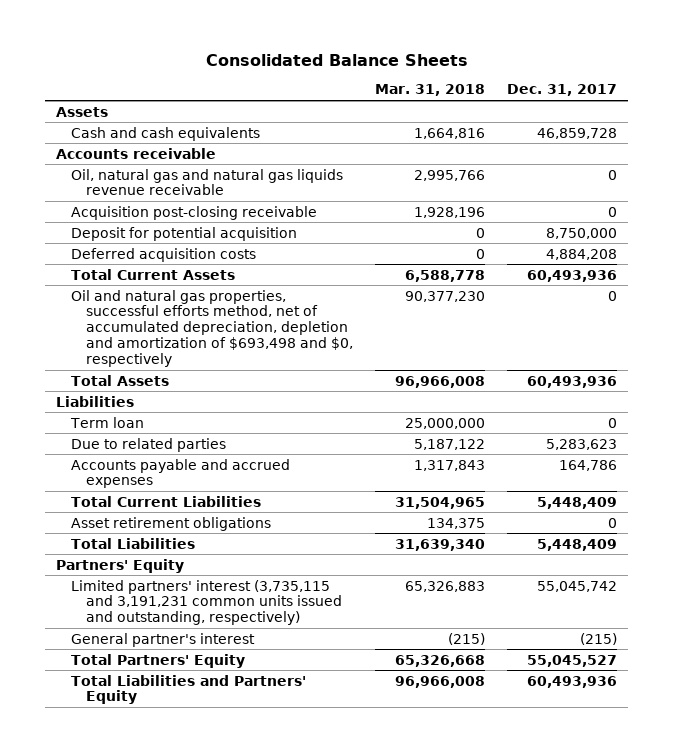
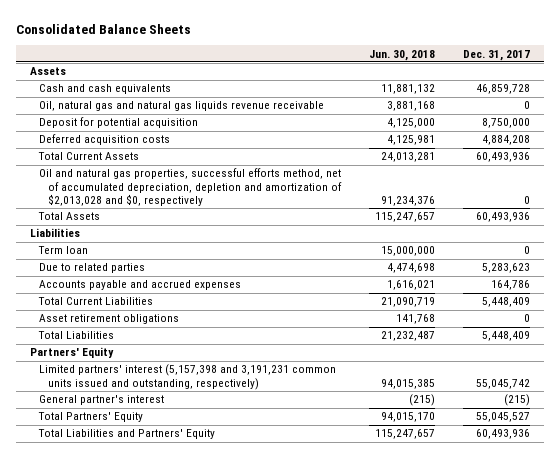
- | Mar. 31, 2018 | Dec. 31, 2017
+ | Jun. 30, 2018 | Dec. 31, 2017
- Accounts receivable
- Acquisition post-closing receivable | 1,928,196 | 0
- Oil and natural gas properties, successful efforts method, net of accumulated depreciation, depletion and amortization of $693,498 and $0, respectively | 90,377,230 | 0
+ Oil and natural gas properties, successful efforts method, net of accumulated depreciation, depletion and amortization of $2,013,028 and $0, respectively | 91,234,376 | 0
- Limited partners' interest (3,735,115 and 3,191,231 common units issued and outstanding, respectively) | 65,326,883 | 55,045,742
+ Limited partners' interest (5,157,398 and 3,191,231 common units issued and outstanding, respectively) | 94,015,385 | 55,045,742

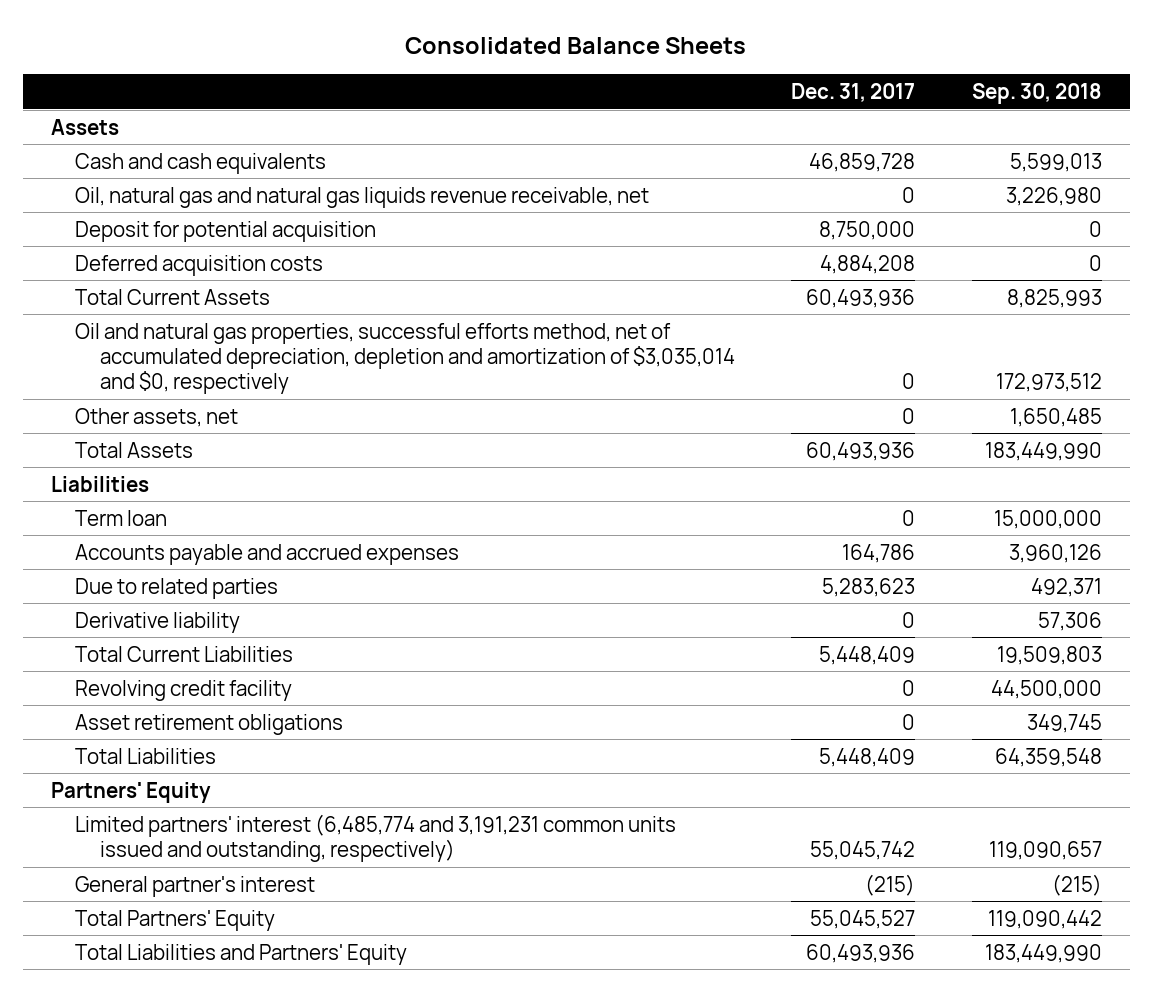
- | Jun. 30, 2018 | Dec. 31, 2017
+ | Dec. 31, 2017 | Sep. 30, 2018
- Oil, natural gas and natural gas liquids revenue receivable | 3,881,168 | 0
+ Oil, natural gas and natural gas liquids revenue receivable, net | 0 | 3,226,980
- Oil and natural gas properties, successful efforts method, net of accumulated depreciation, depletion and amortization of $2,013,028 and $0, respectively | 91,234,376 | 0
+ Oil and natural gas properties, successful efforts method, net of accumulated depreciation, depletion and amortization of $3,035,014 and $0, respectively | 0 | 172,973,512
+ Other assets, net | 0 | 1,650,485
moved down: Due to related parties | 5,283,623 | 492,371
+ Derivative liability | 0 | 57,306
+ Revolving credit facility | 0 | 44,500,000
- Limited partners' interest (5,157,398 and 3,191,231 common units issued and outstanding, respectively) | 94,015,385 | 55,045,742
+ Limited partners' interest (6,485,774 and 3,191,231 common units issued and outstanding, respectively) | 55,045,742 | 119,090,657

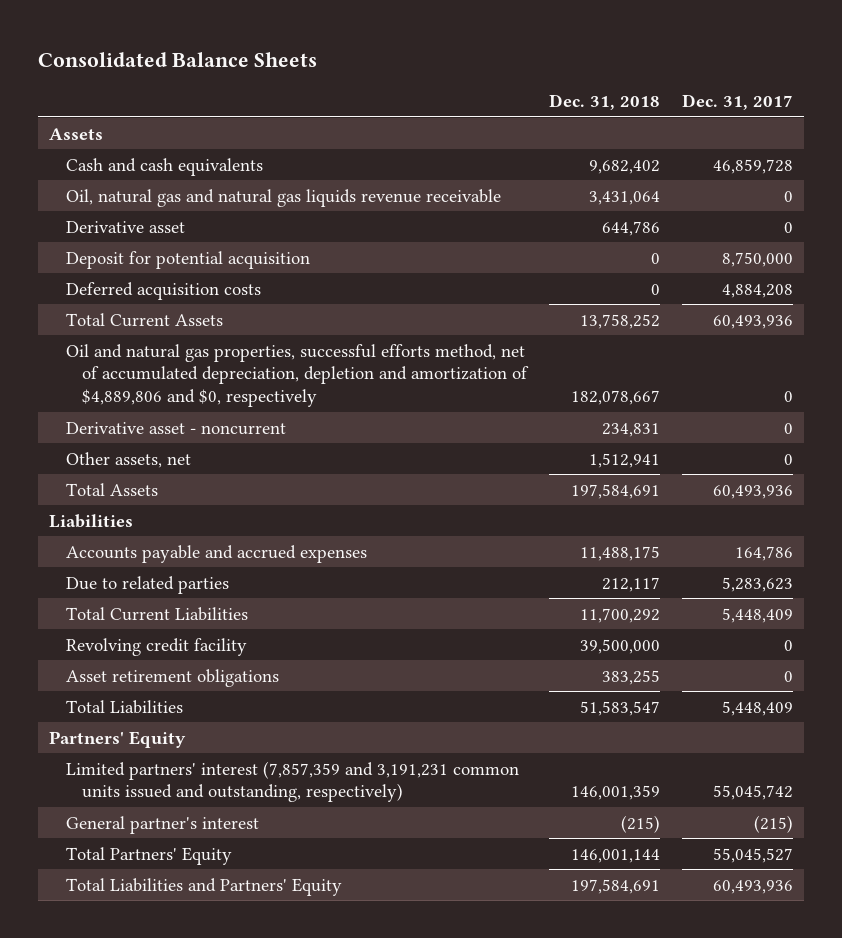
- | Dec. 31, 2017 | Sep. 30, 2018
+ | Dec. 31, 2018 | Dec. 31, 2017
- Oil, natural gas and natural gas liquids revenue receivable, net | 0 | 3,226,980
+ Oil, natural gas and natural gas liquids revenue receivable | 3,431,064 | 0
+ Derivative asset | 644,786 | 0
- Oil and natural gas properties, successful efforts method, net of accumulated depreciation, depletion and amortization of $3,035,014 and $0, respectively | 0 | 172,973,512
+ Oil and natural gas properties, successful efforts method, net of accumulated depreciation, depletion and amortization of $4,889,806 and $0, respectively | 182,078,667 | 0
+ Derivative asset - noncurrent | 234,831 | 0
- Term loan | 0 | 15,000,000
- Derivative liability | 0 | 57,306
- Limited partners' interest (6,485,774 and 3,191,231 common units issued and outstanding, respectively) | 55,045,742 | 119,090,657
+ Limited partners' interest (7,857,359 and 3,191,231 common units issued and outstanding, respectively) | 146,001,359 | 55,045,742

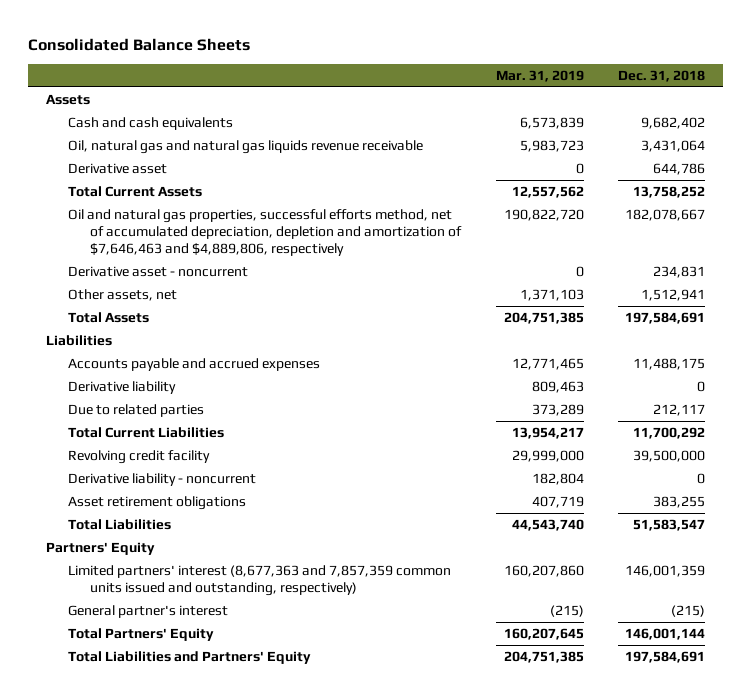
- | Dec. 31, 2018 | Dec. 31, 2017
+ | Mar. 31, 2019 | Dec. 31, 2018
- Deposit for potential acquisition | 0 | 8,750,000
- Deferred acquisition costs | 0 | 4,884,208
- Oil and natural gas properties, successful efforts method, net of accumulated depreciation, depletion and amortization of $4,889,806 and $0, respectively | 182,078,667 | 0
+ Oil and natural gas properties, successful efforts method, net of accumulated depreciation, depletion and amortization of $7,646,463 and $4,889,806, respectively | 190,822,720 | 182,078,667
+ Derivative liability | 809,463 | 0
+ Derivative liability - noncurrent | 182,804 | 0
- Limited partners' interest (7,857,359 and 3,191,231 common units issued and outstanding, respectively) | 146,001,359 | 55,045,742
+ Limited partners' interest (8,677,363 and 7,857,359 common units issued and outstanding, respectively) | 160,207,860 | 146,001,359

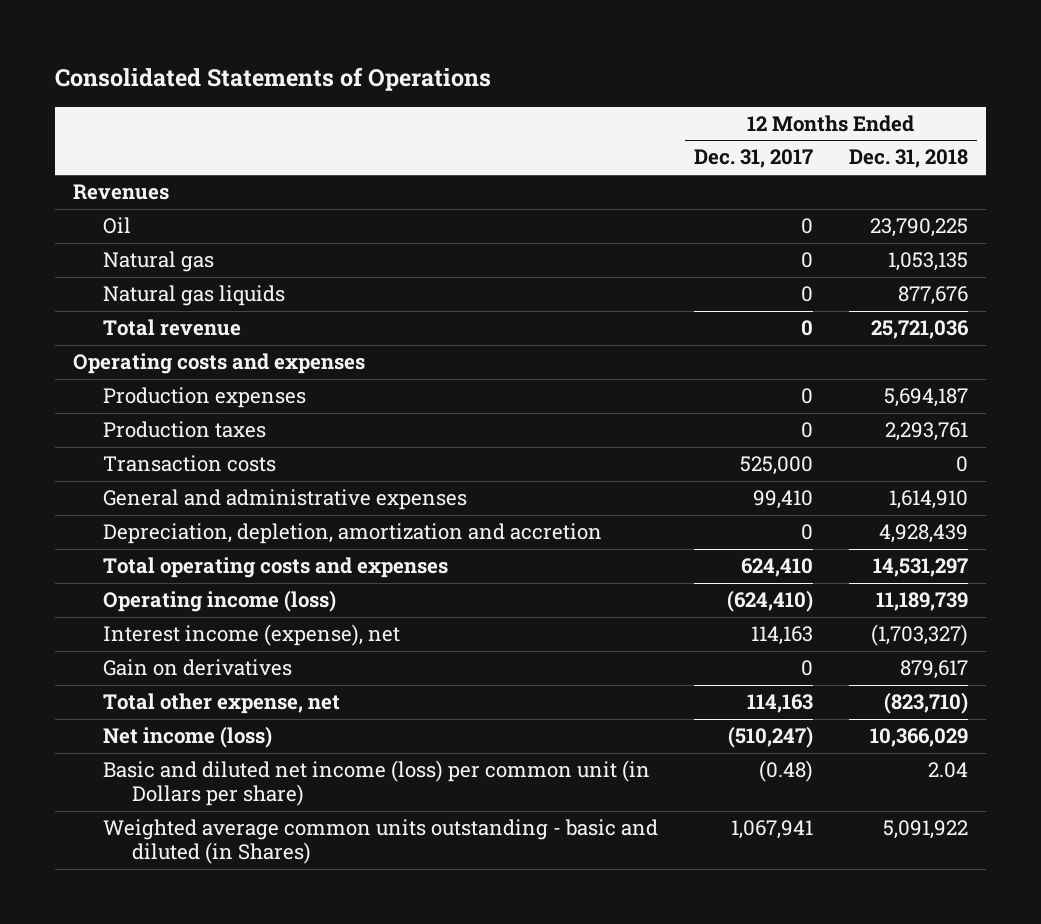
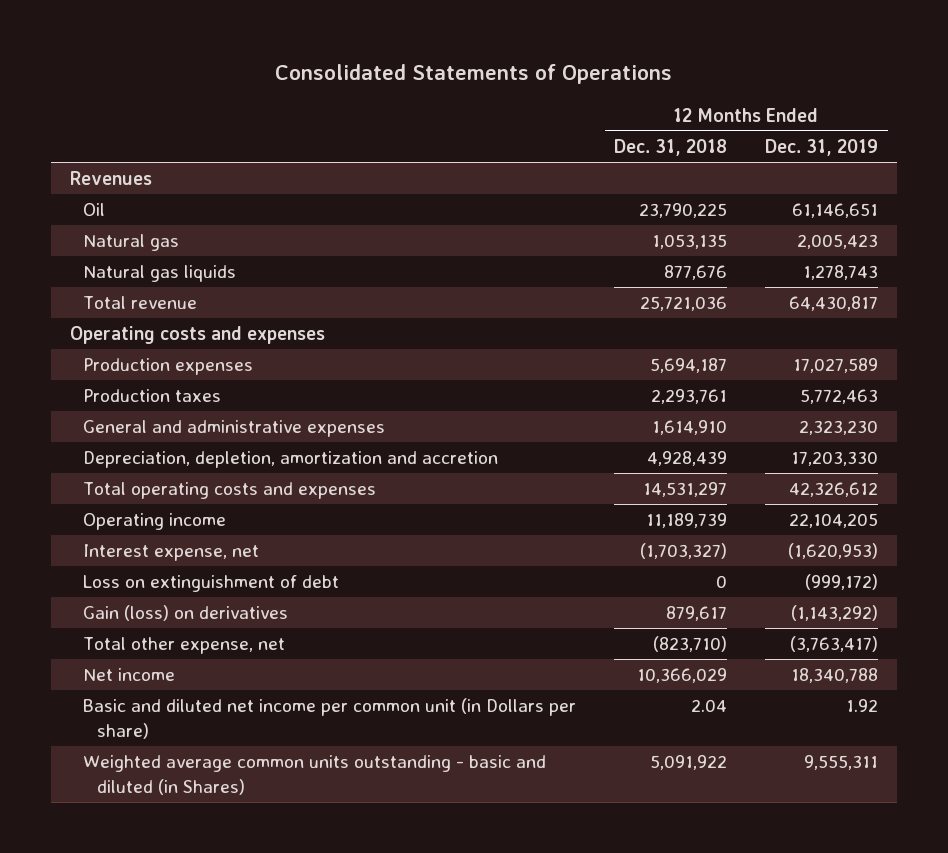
- | 12 Months Ended Dec. 31, 2017 | 12 Months Ended Dec. 31, 2018
+ | 12 Months Ended Dec. 31, 2018 | 12 Months Ended Dec. 31, 2019
- Transaction costs | 525,000 | 0
- Operating income (loss) | (624,410) | 11,189,739
- Interest income (expense), net | 114,163 | (1,703,327)
- Gain on derivatives | 0 | 879,617
+ Operating income | 11,189,739 | 22,104,205
+ Interest expense, net | (1,703,327) | (1,620,953)
+ Loss on extinguishment of debt | 0 | (999,172)
+ Gain (loss) on derivatives | 879,617 | (1,143,292)
- Net income (loss) | (510,247) | 10,366,029
- Basic and diluted net income (loss) per common unit (in Dollars per share) | (0.48) | 2.04
+ Net income | 10,366,029 | 18,340,788
+ Basic and diluted net income per common unit (in Dollars per share) | 2.04 | 1.92

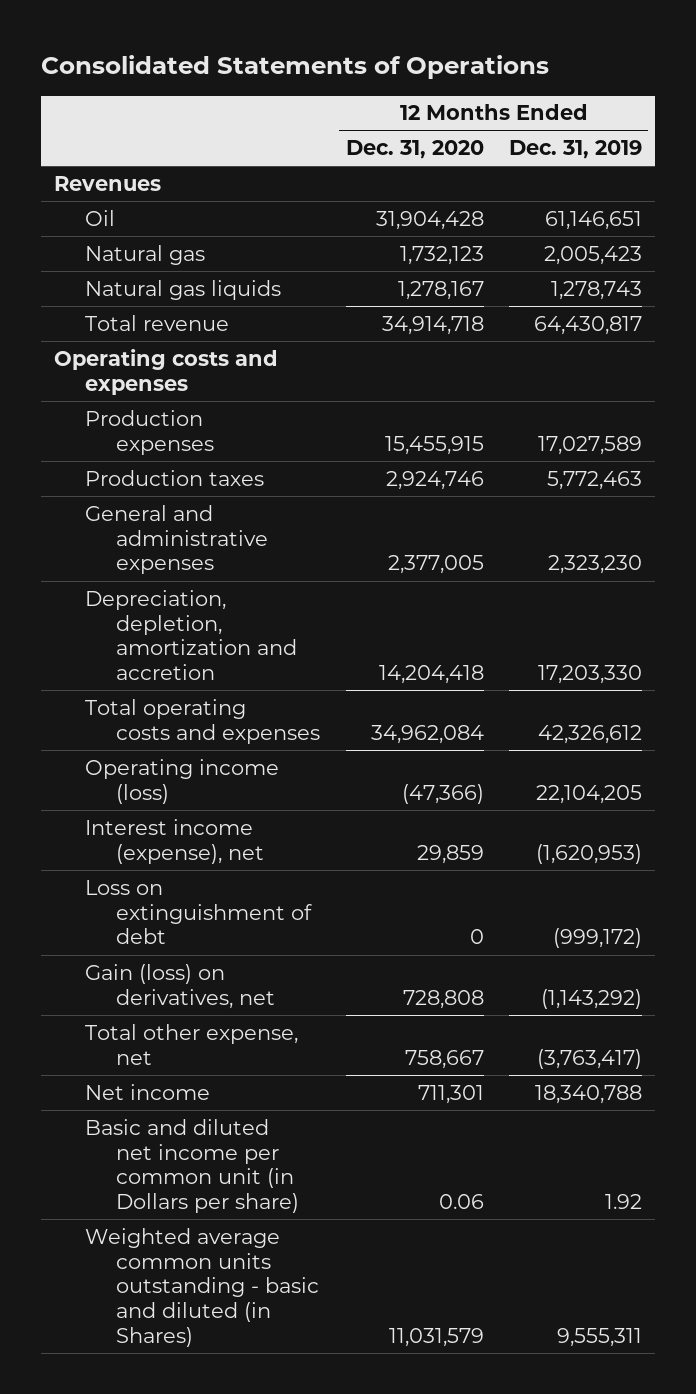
- | 12 Months Ended Dec. 31, 2018 | 12 Months Ended Dec. 31, 2019
+ | 12 Months Ended Dec. 31, 2020 | 12 Months Ended Dec. 31, 2019
- Operating income | 11,189,739 | 22,104,205
- Interest expense, net | (1,703,327) | (1,620,953)
+ Operating income (loss) | (47,366) | 22,104,205
+ Interest income (expense), net | 29,859 | (1,620,953)
- Gain (loss) on derivatives | 879,617 | (1,143,292)
+ Gain (loss) on derivatives, net | 728,808 | (1,143,292)

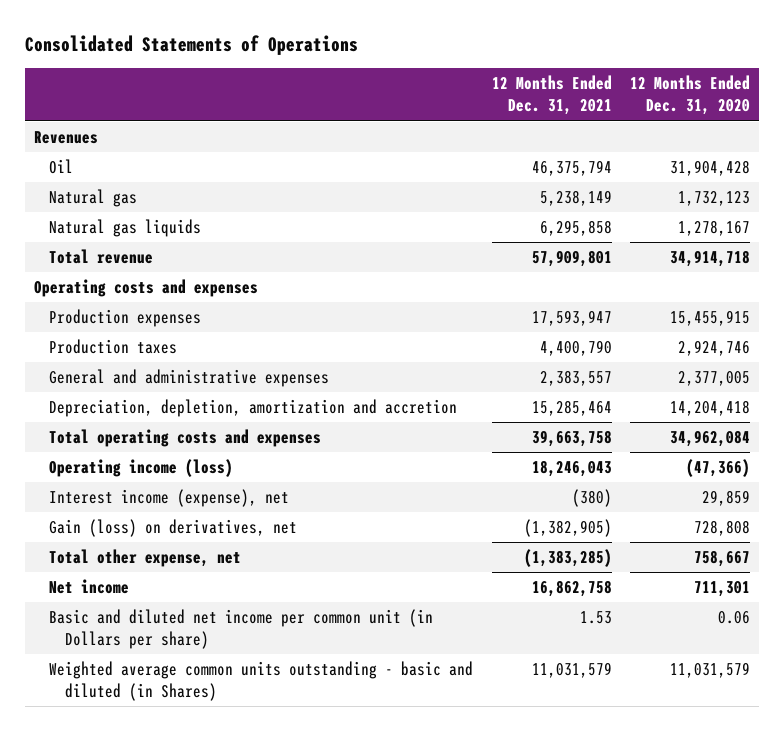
- | 12 Months Ended Dec. 31, 2020 | 12 Months Ended Dec. 31, 2019
+ | 12 Months Ended Dec. 31, 2021 | 12 Months Ended Dec. 31, 2020
- Loss on extinguishment of debt | 0 | (999,172)

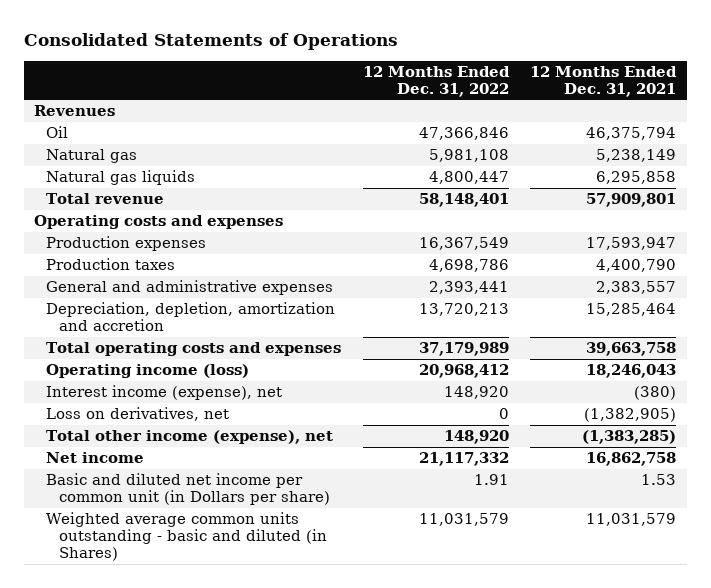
- | 12 Months Ended Dec. 31, 2021 | 12 Months Ended Dec. 31, 2020
+ | 12 Months Ended Dec. 31, 2022 | 12 Months Ended Dec. 31, 2021
- Gain (loss) on derivatives, net | (1,382,905) | 728,808
- Total other expense, net | (1,383,285) | 758,667
+ Loss on derivatives, net | 0 | (1,382,905)
+ Total other income (expense), net | 148,920 | (1,383,285)

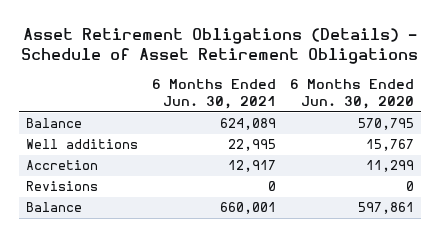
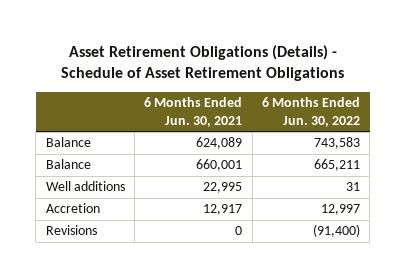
- | 6 Months Ended Jun. 30, 2021 | 6 Months Ended Jun. 30, 2020
+ | 6 Months Ended Jun. 30, 2021 | 6 Months Ended Jun. 30, 2022
moved up: Balance | 660,001 | 665,211

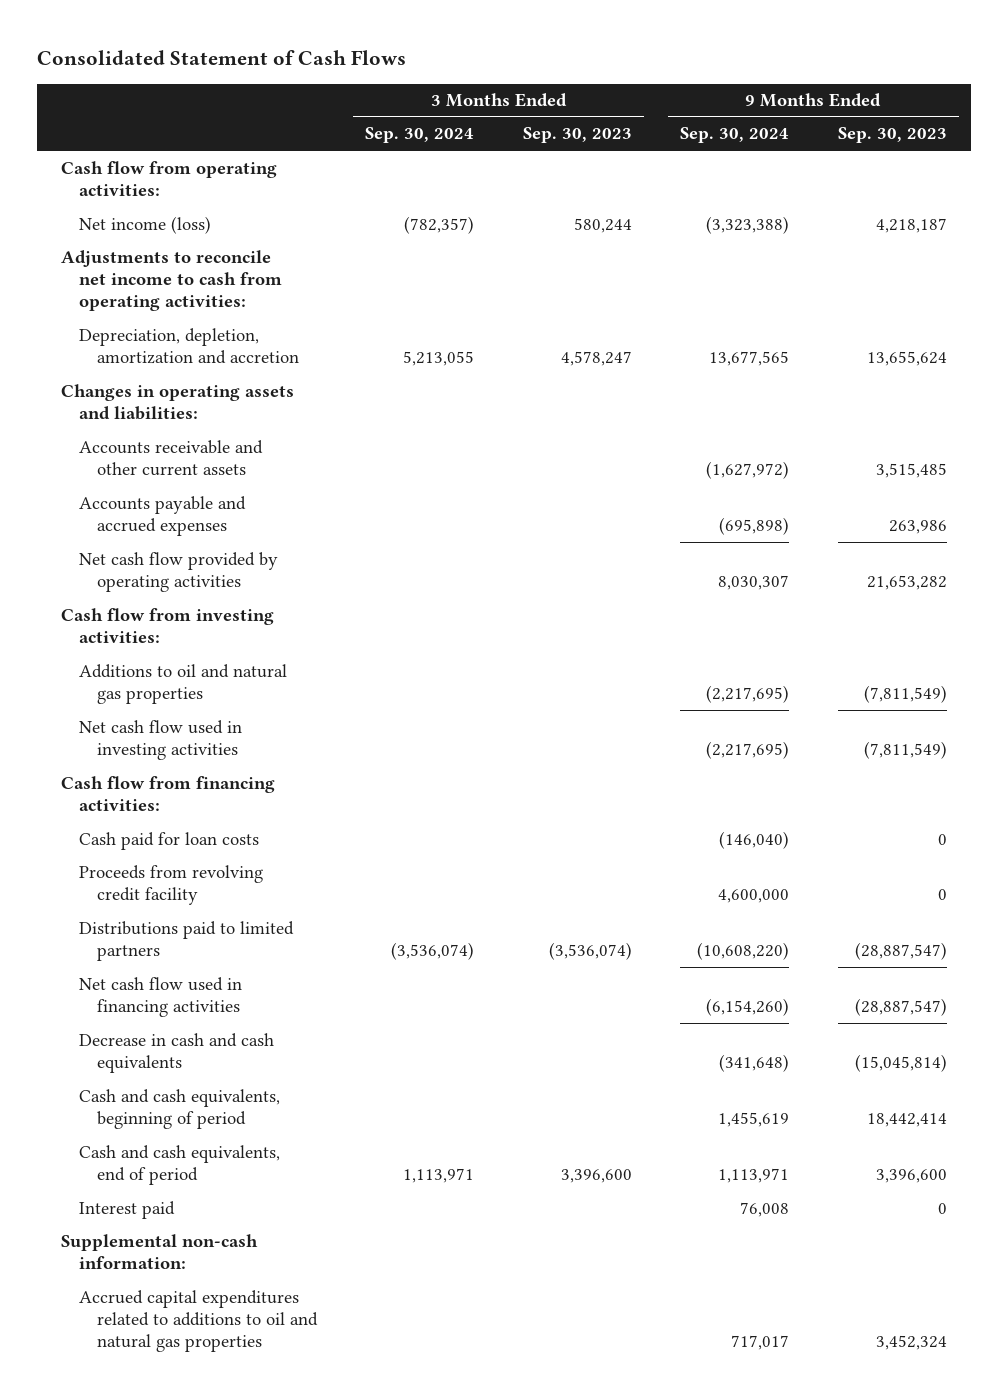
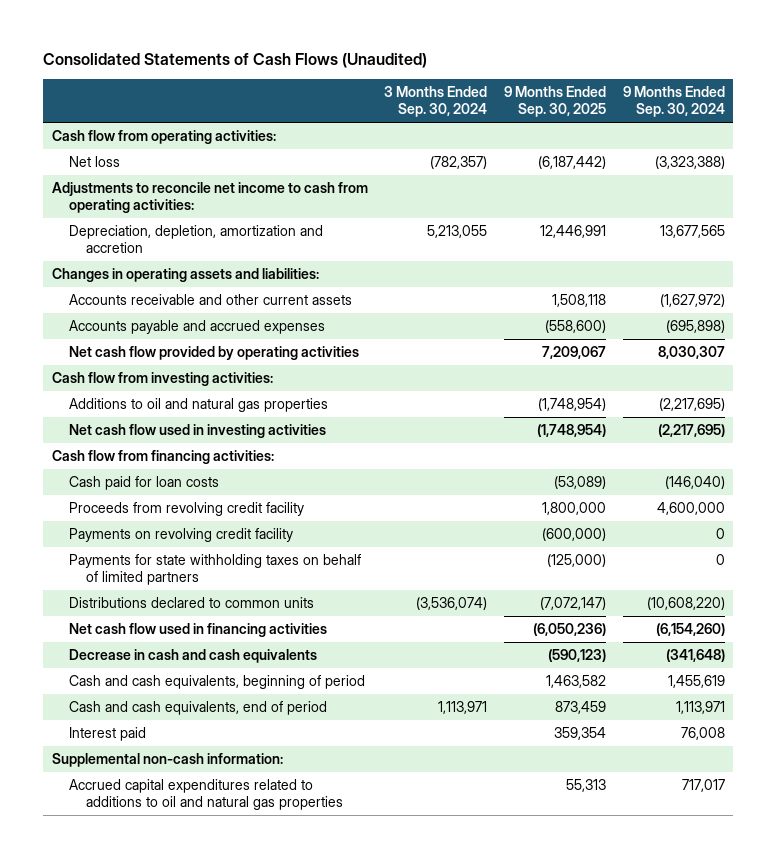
- Consolidated Statement of Cash Flows
+ Consolidated Statements of Cash Flows (Unaudited)
- | 3 Months Ended Sep. 30, 2024 | 3 Months Ended Sep. 30, 2023 | 9 Months Ended Sep. 30, 2024 | 9 Months Ended Sep. 30, 2023
+ | 3 Months Ended Sep. 30, 2024 | 9 Months Ended Sep. 30, 2025 | 9 Months Ended Sep. 30, 2024
- Net income (loss) | (782,357) | 580,244 | (3,323,388) | 4,218,187
+ Net loss | (782,357) | (6,187,442) | (3,323,388)
- Distributions paid to limited partners | (3,536,074) | (3,536,074) | (10,608,220) | (28,887,547)
+ Payments on revolving credit facility | | (600,000) | 0
+ Payments for state withholding taxes on behalf of limited partners | | (125,000) | 0
+ Distributions declared to common units | (3,536,074) | (7,072,147) | (10,608,220)

